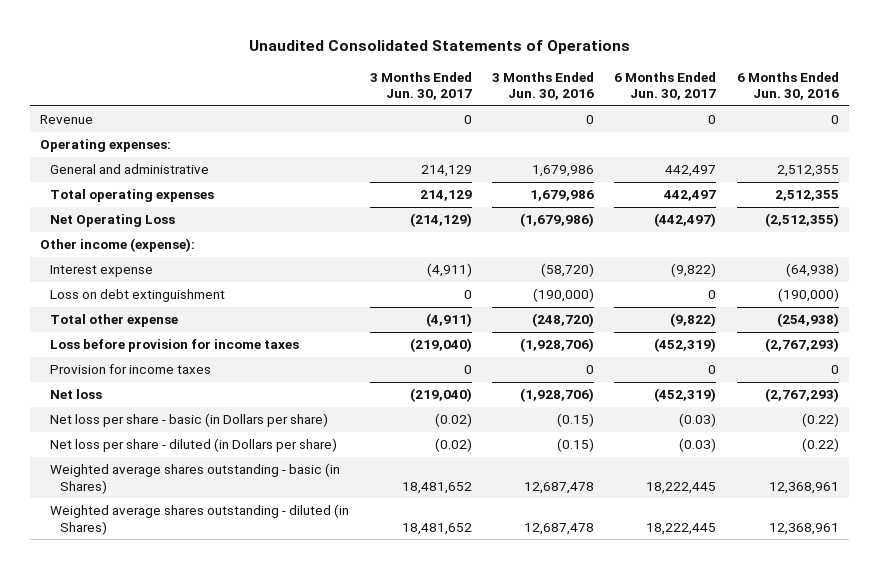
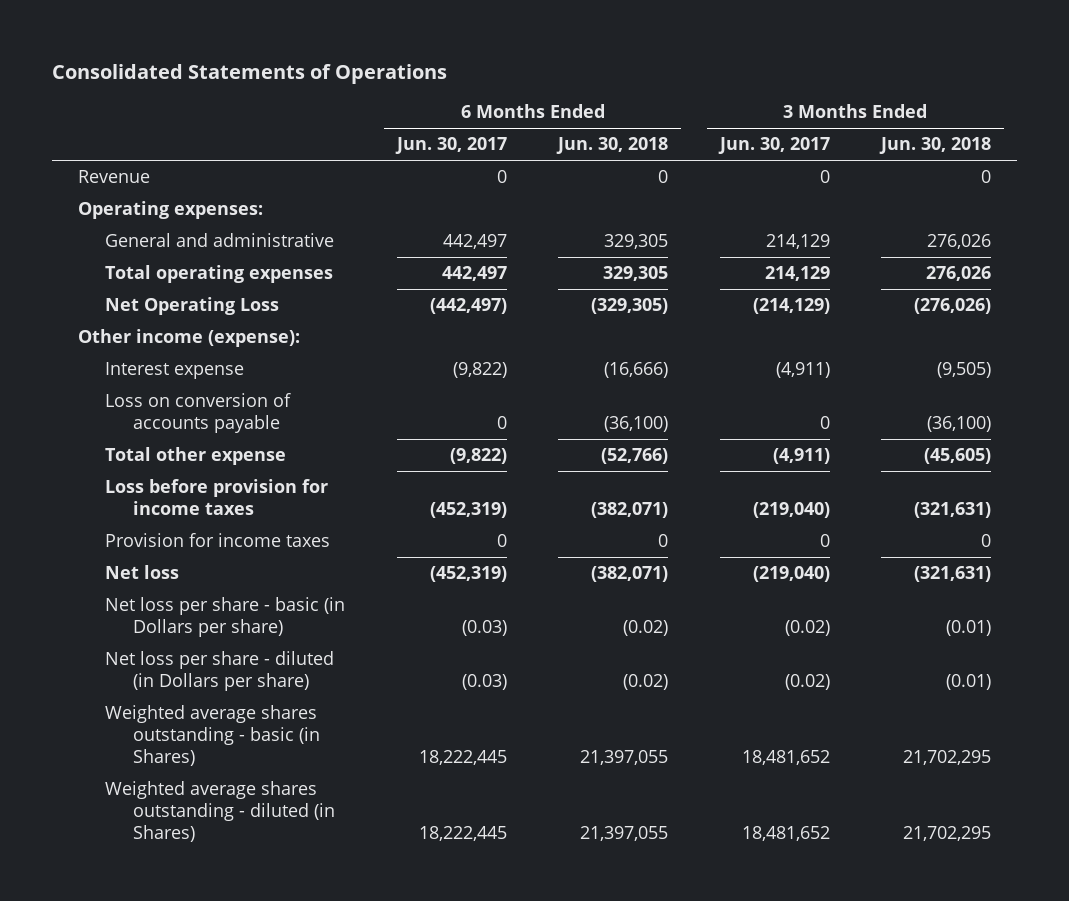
- Unaudited Consolidated Statements of Operations
+ Consolidated Statements of Operations
- | 3 Months Ended Jun. 30, 2017 | 3 Months Ended Jun. 30, 2016 | 6 Months Ended Jun. 30, 2017 | 6 Months Ended Jun. 30, 2016
+ | 6 Months Ended Jun. 30, 2017 | 6 Months Ended Jun. 30, 2018 | 3 Months Ended Jun. 30, 2017 | 3 Months Ended Jun. 30, 2018
- Loss on debt extinguishment | 0 | (190,000) | 0 | (190,000)
+ Loss on conversion of accounts payable | 0 | (36,100) | 0 | (36,100)

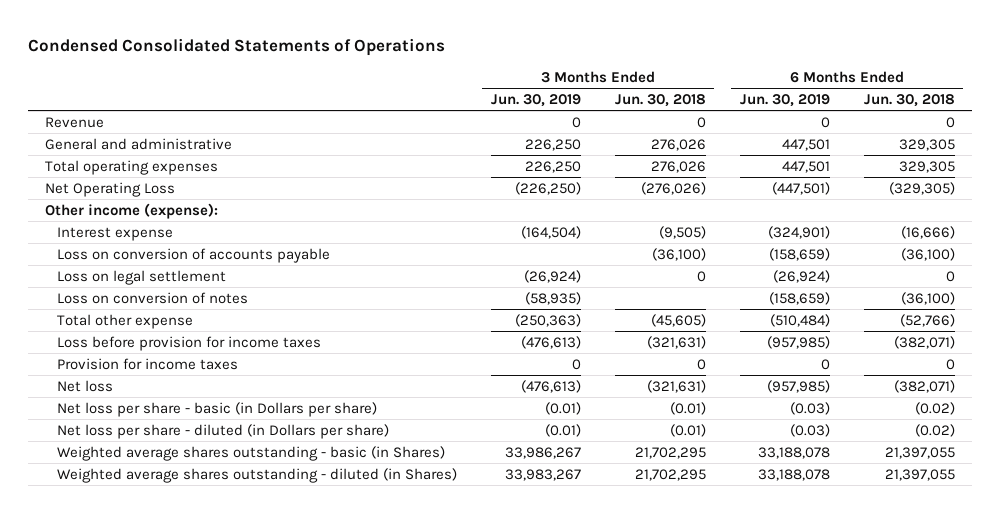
- Consolidated Statements of Operations
+ Condensed Consolidated Statements of Operations
- | 6 Months Ended Jun. 30, 2017 | 6 Months Ended Jun. 30, 2018 | 3 Months Ended Jun. 30, 2017 | 3 Months Ended Jun. 30, 2018
+ | 3 Months Ended Jun. 30, 2019 | 3 Months Ended Jun. 30, 2018 | 6 Months Ended Jun. 30, 2019 | 6 Months Ended Jun. 30, 2018
- Operating expenses:
+ Loss on legal settlement | (26,924) | 0 | (26,924) | 0
+ Loss on conversion of notes | (58,935) | | (158,659) | (36,100)

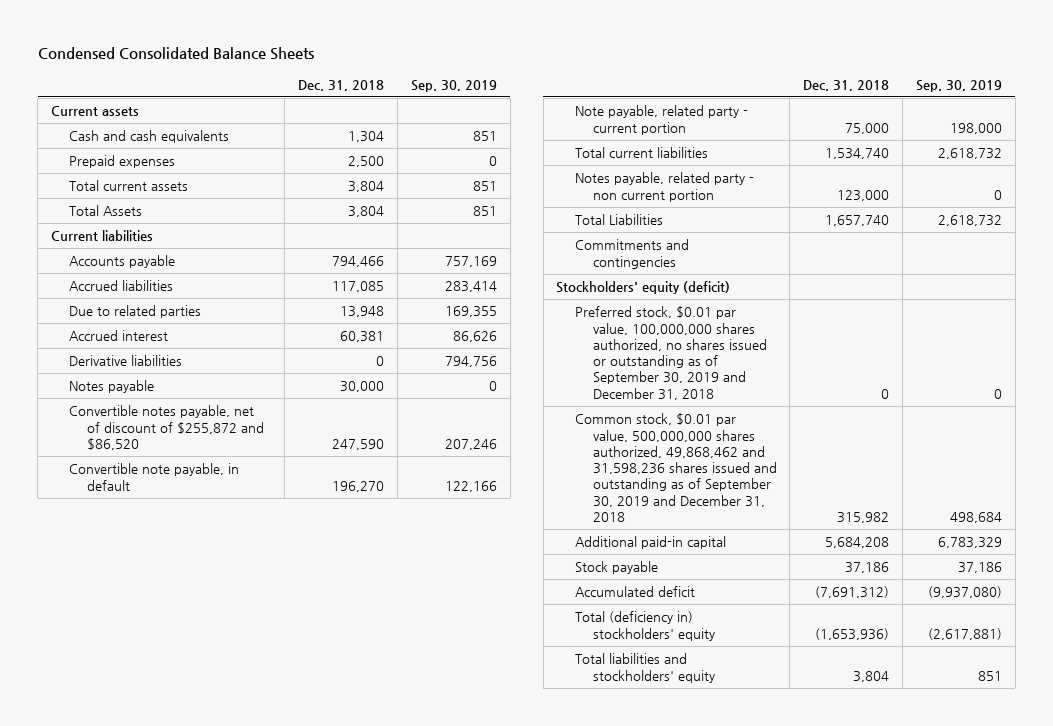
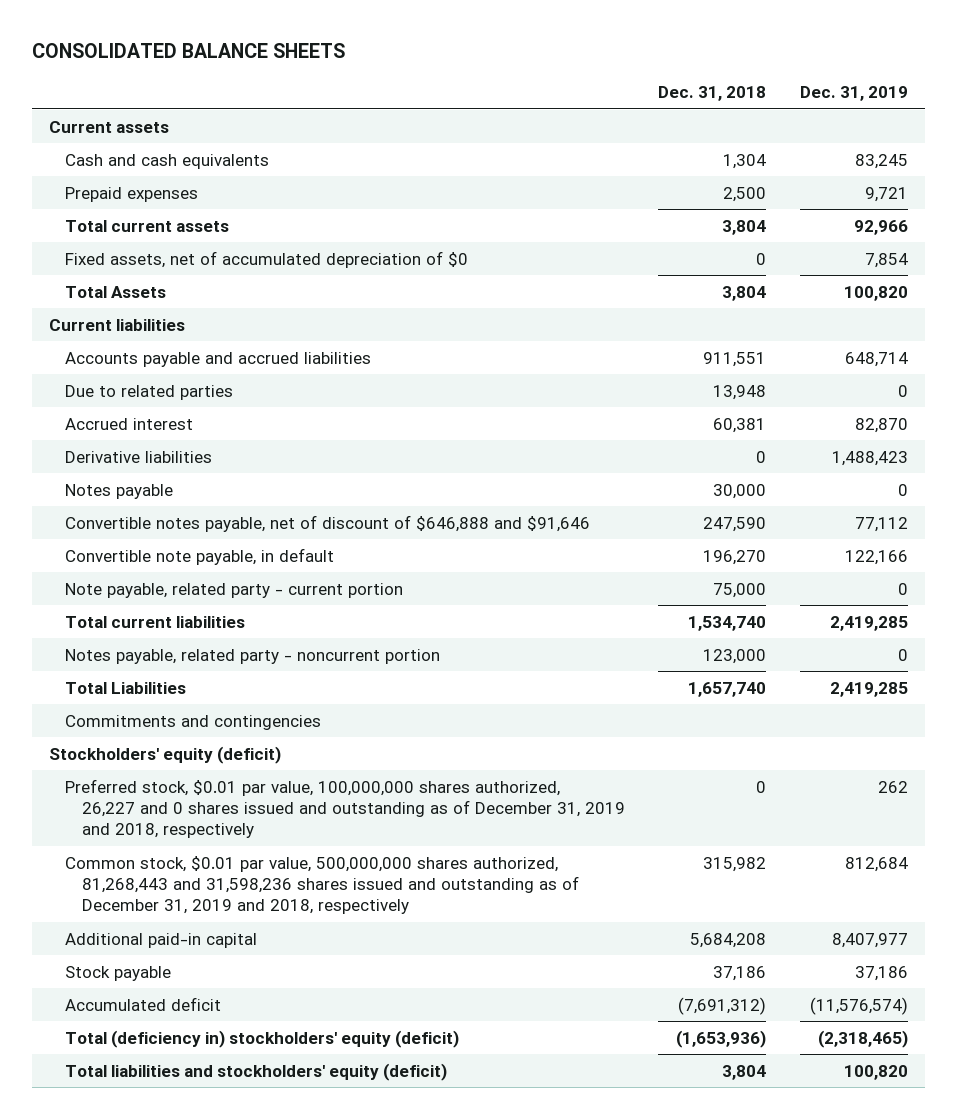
- Condensed Consolidated Balance Sheets
+ CONSOLIDATED BALANCE SHEETS
- | Dec. 31, 2018 | Sep. 30, 2019
+ | Dec. 31, 2018 | Dec. 31, 2019
+ Fixed assets, net of accumulated depreciation of $0 | 0 | 7,854
- Accounts payable | 794,466 | 757,169
- Accrued liabilities | 117,085 | 283,414
+ Accounts payable and accrued liabilities | 911,551 | 648,714
- Convertible notes payable, net of discount of $255,872 and $86,520 | 247,590 | 207,246
+ Convertible notes payable, net of discount of $646,888 and $91,646 | 247,590 | 77,112
- Notes payable, related party - non current portion | 123,000 | 0
+ Notes payable, related party - noncurrent portion | 123,000 | 0
- Preferred stock, $0.01 par value, 100,000,000 shares authorized, no shares issued or outstanding as of September 30, 2019 and December 31, 2018 | 0 | 0
- Common stock, $0.01 par value, 500,000,000 shares authorized, 49,868,462 and 31,598,236 shares issued and outstanding as of September 30, 2019 and December 31, 2018 | 315,982 | 498,684
+ Preferred stock, $0.01 par value, 100,000,000 shares authorized, 26,227 and 0 shares issued and outstanding as of December 31, 2019 and 2018, respectively | 0 | 262
+ Common stock, $0.01 par value, 500,000,000 shares authorized, 81,268,443 and 31,598,236 shares issued and outstanding as of December 31, 2019 and 2018, respectively | 315,982 | 812,684
- Total (deficiency in) stockholders' equity | (1,653,936) | (2,617,881)
- Total liabilities and stockholders' equity | 3,804 | 851
+ Total (deficiency in) stockholders' equity (deficit) | (1,653,936) | (2,318,465)
+ Total liabilities and stockholders' equity (deficit) | 3,804 | 100,820

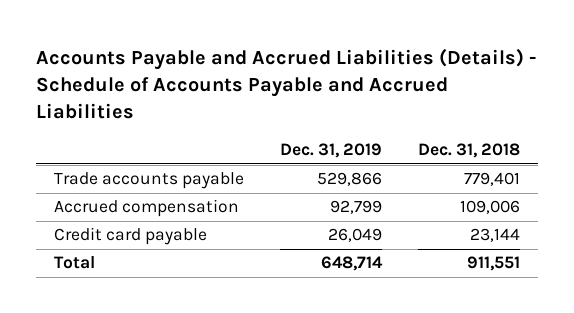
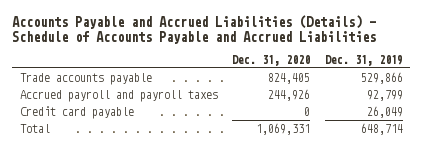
- | Dec. 31, 2019 | Dec. 31, 2018
+ | Dec. 31, 2020 | Dec. 31, 2019
- Accrued compensation | 92,799 | 109,006
+ Accrued payroll and payroll taxes | 244,926 | 92,799

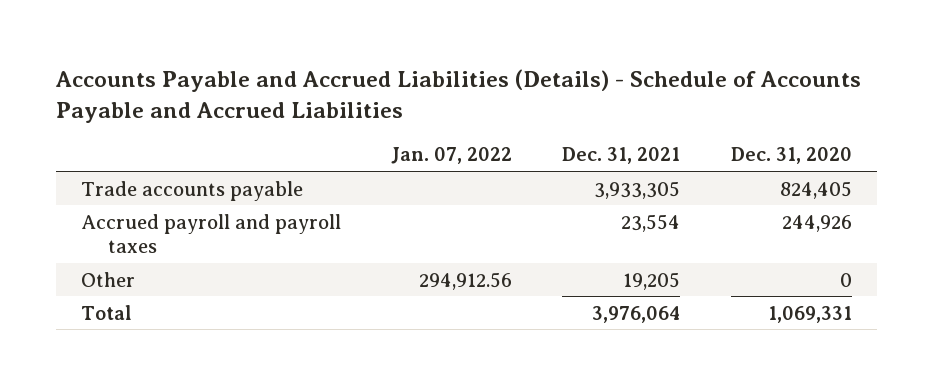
- | Dec. 31, 2020 | Dec. 31, 2019
+ | Jan. 07, 2022 | Dec. 31, 2021 | Dec. 31, 2020
- Credit card payable | 0 | 26,049
+ Other | 294,912.56 | 19,205 | 0

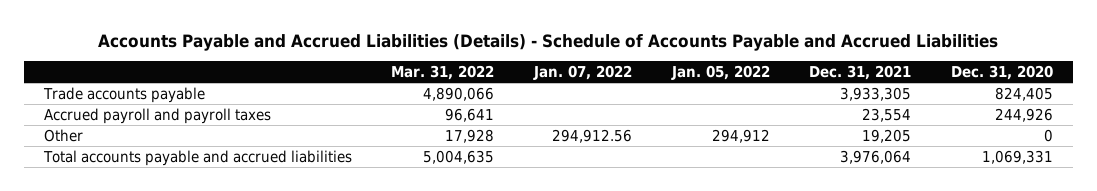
- | Jan. 07, 2022 | Dec. 31, 2021 | Dec. 31, 2020
+ | Mar. 31, 2022 | Jan. 07, 2022 | Jan. 05, 2022 | Dec. 31, 2021 | Dec. 31, 2020
- Total | | 3,976,064 | 1,069,331
+ Total accounts payable and accrued liabilities | 5,004,635 | | | 3,976,064 | 1,069,331

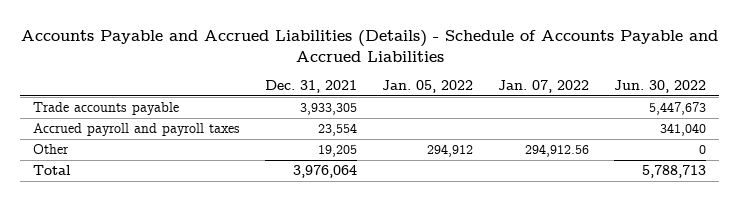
- | Mar. 31, 2022 | Jan. 07, 2022 | Jan. 05, 2022 | Dec. 31, 2021 | Dec. 31, 2020
+ | Dec. 31, 2021 | Jan. 05, 2022 | Jan. 07, 2022 | Jun. 30, 2022
- Total accounts payable and accrued liabilities | 5,004,635 | | | 3,976,064 | 1,069,331
+ Total | 3,976,064 | | | 5,788,713

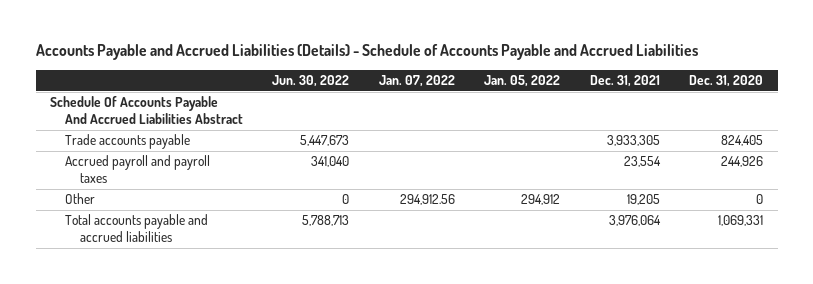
- | Dec. 31, 2021 | Jan. 05, 2022 | Jan. 07, 2022 | Jun. 30, 2022
+ | Jun. 30, 2022 | Jan. 07, 2022 | Jan. 05, 2022 | Dec. 31, 2021 | Dec. 31, 2020
+ Schedule Of Accounts Payable And Accrued Liabilities Abstract
- Total | 3,976,064 | | | 5,788,713
+ Total accounts payable and accrued liabilities | 5,788,713 | | | 3,976,064 | 1,069,331

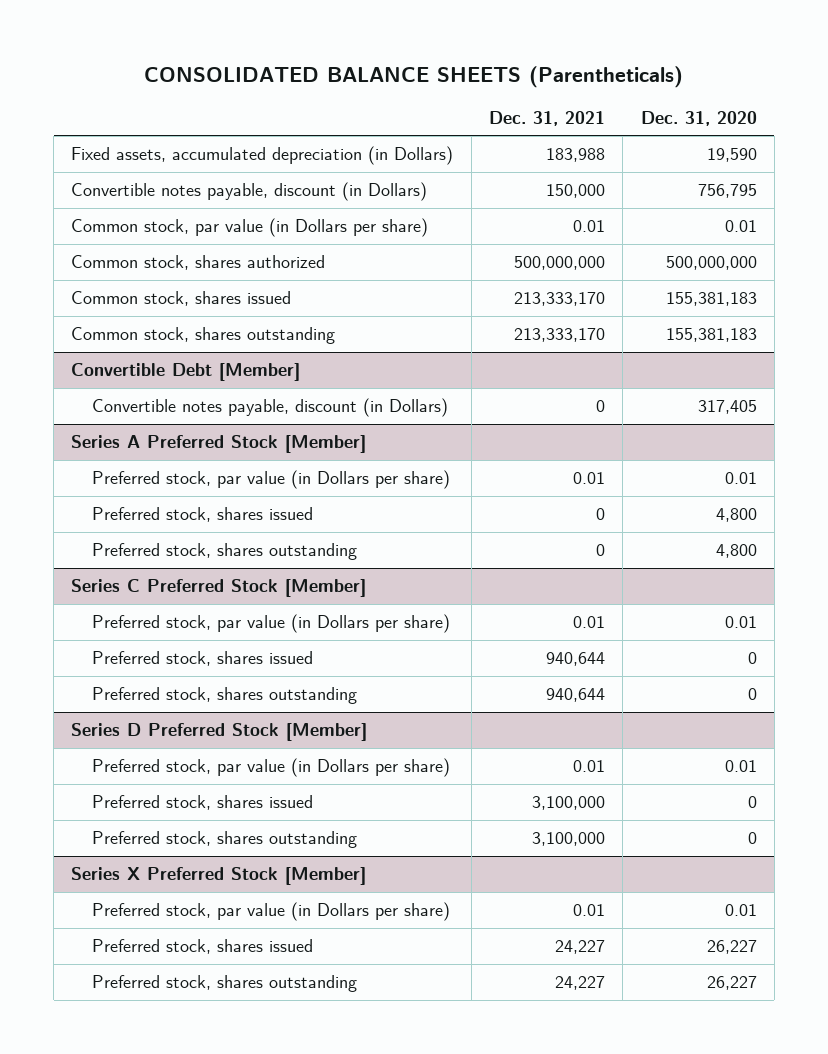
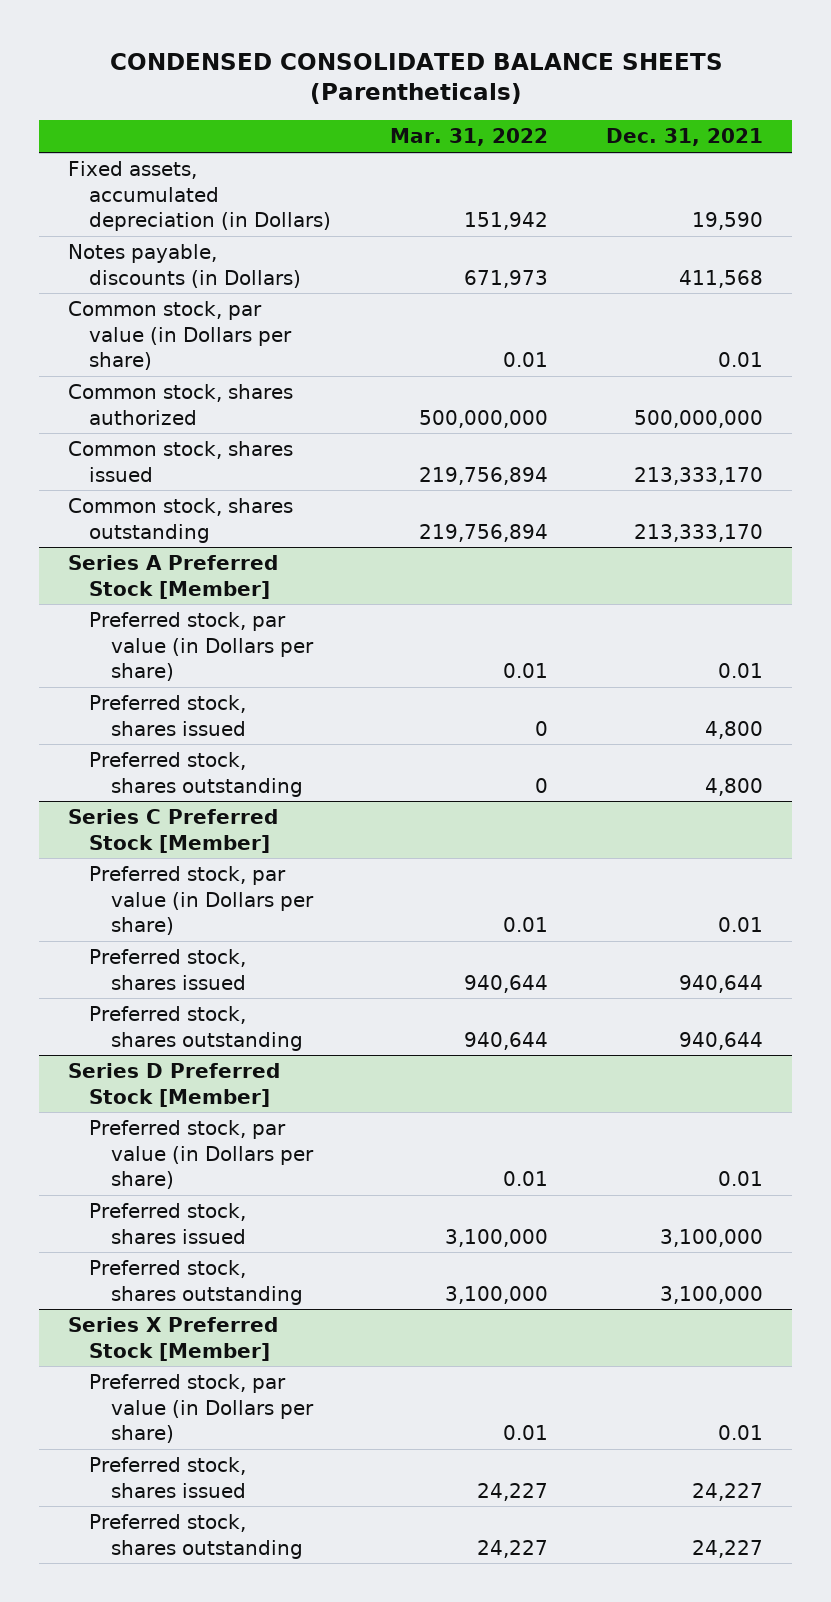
- CONSOLIDATED BALANCE SHEETS (Parentheticals)
+ CONDENSED CONSOLIDATED BALANCE SHEETS (Parentheticals)
- | Dec. 31, 2021 | Dec. 31, 2020
+ | Mar. 31, 2022 | Dec. 31, 2021
- Fixed assets, accumulated depreciation (in Dollars) | 183,988 | 19,590
- Convertible notes payable, discount (in Dollars) | 150,000 | 756,795
+ Fixed assets, accumulated depreciation (in Dollars) | 151,942 | 19,590
+ Notes payable, discounts (in Dollars) | 671,973 | 411,568
- Convertible Debt [Member]
- Convertible notes payable, discount (in Dollars) | 0 | 317,405
@ Series A Preferred Stock [Member]
- Preferred stock, shares issued | 0 | 4,800
- Preferred stock, shares outstanding | 0 | 4,800
+ Preferred stock, shares issued | 0 | 4,800
+ Preferred stock, shares outstanding | 0 | 4,800

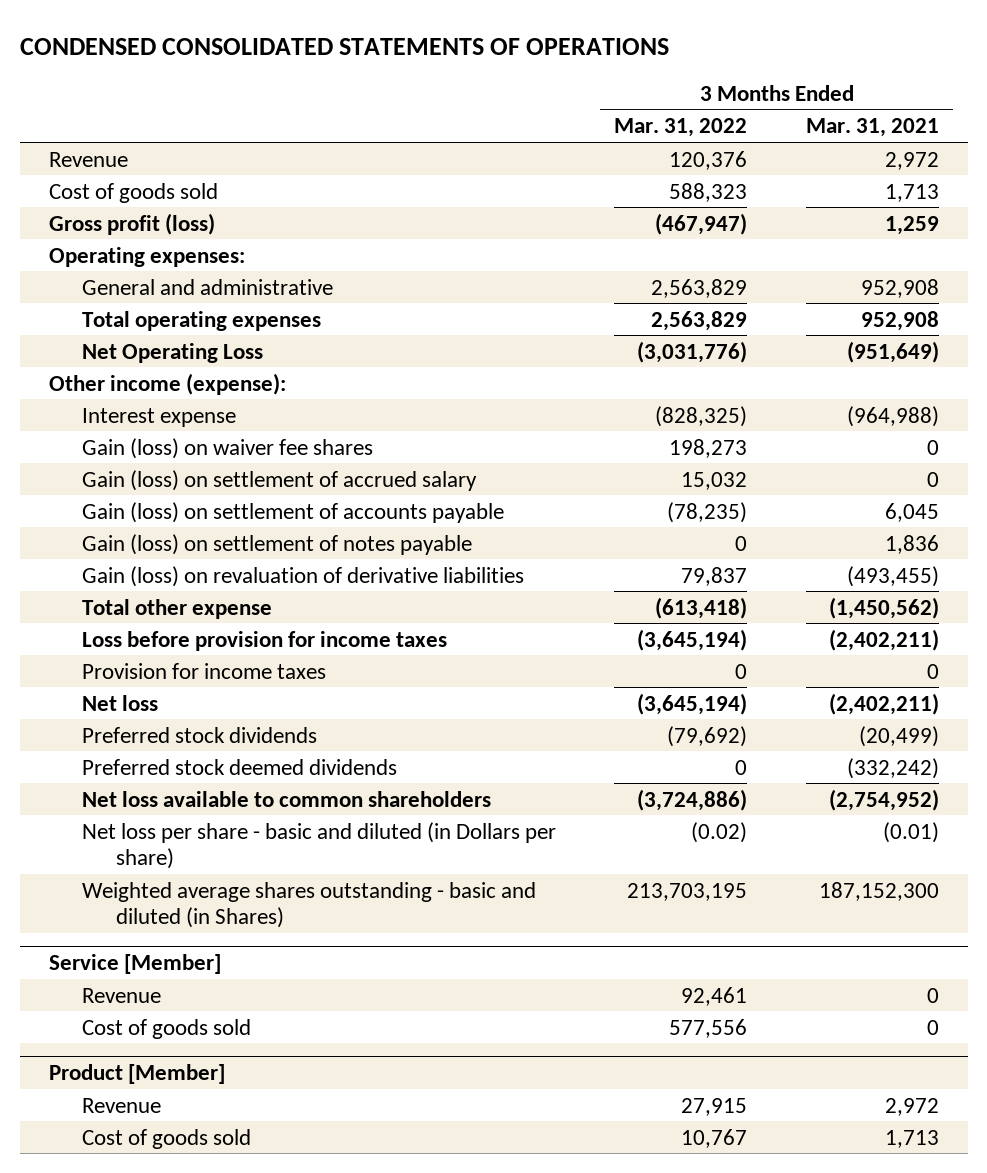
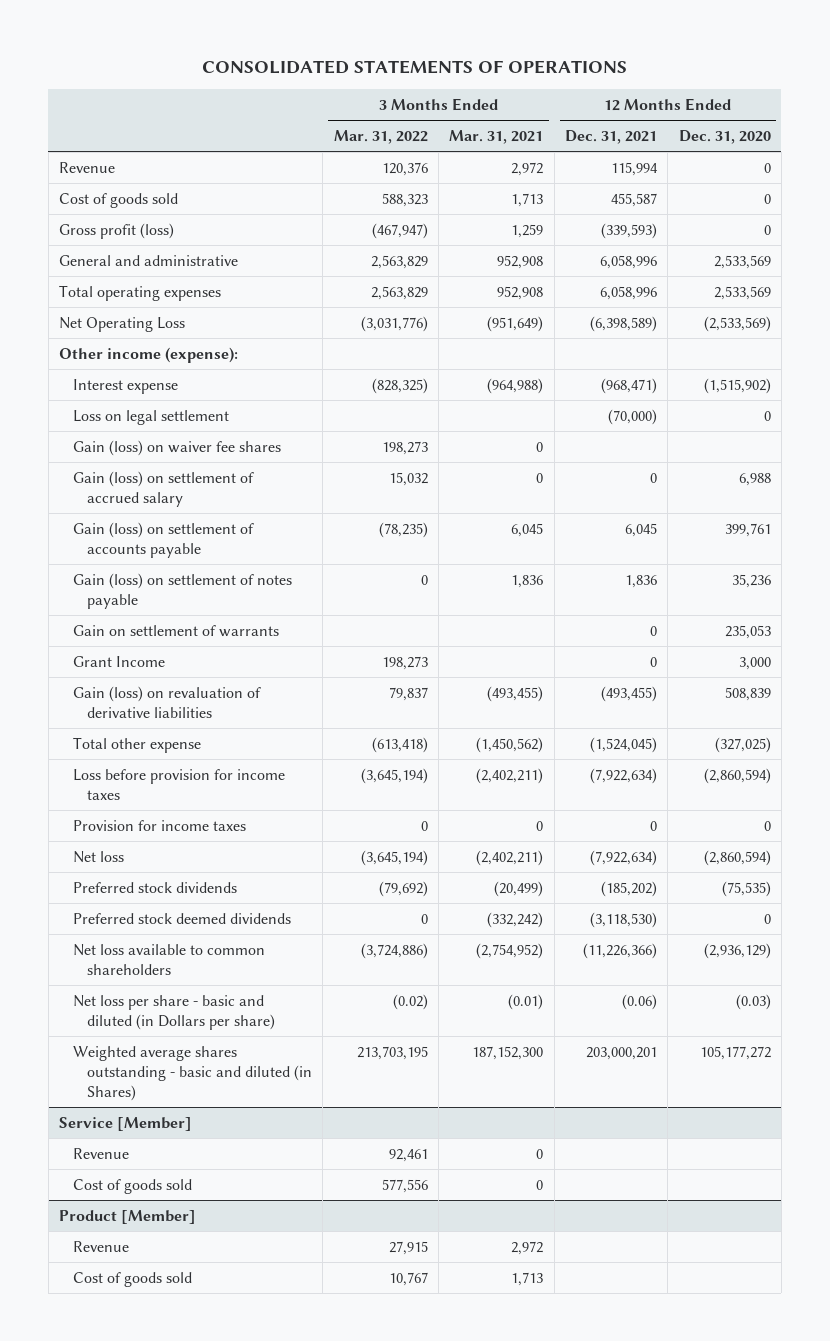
- CONDENSED CONSOLIDATED STATEMENTS OF OPERATIONS
+ CONSOLIDATED STATEMENTS OF OPERATIONS
- | 3 Months Ended Mar. 31, 2022 | 3 Months Ended Mar. 31, 2021
+ | 3 Months Ended Mar. 31, 2022 | 3 Months Ended Mar. 31, 2021 | 12 Months Ended Dec. 31, 2021 | 12 Months Ended Dec. 31, 2020
- Operating expenses:
+ Loss on legal settlement | | | (70,000) | 0
+ Gain on settlement of warrants | | | 0 | 235,053
+ Grant Income | 198,273 | | 0 | 3,000

